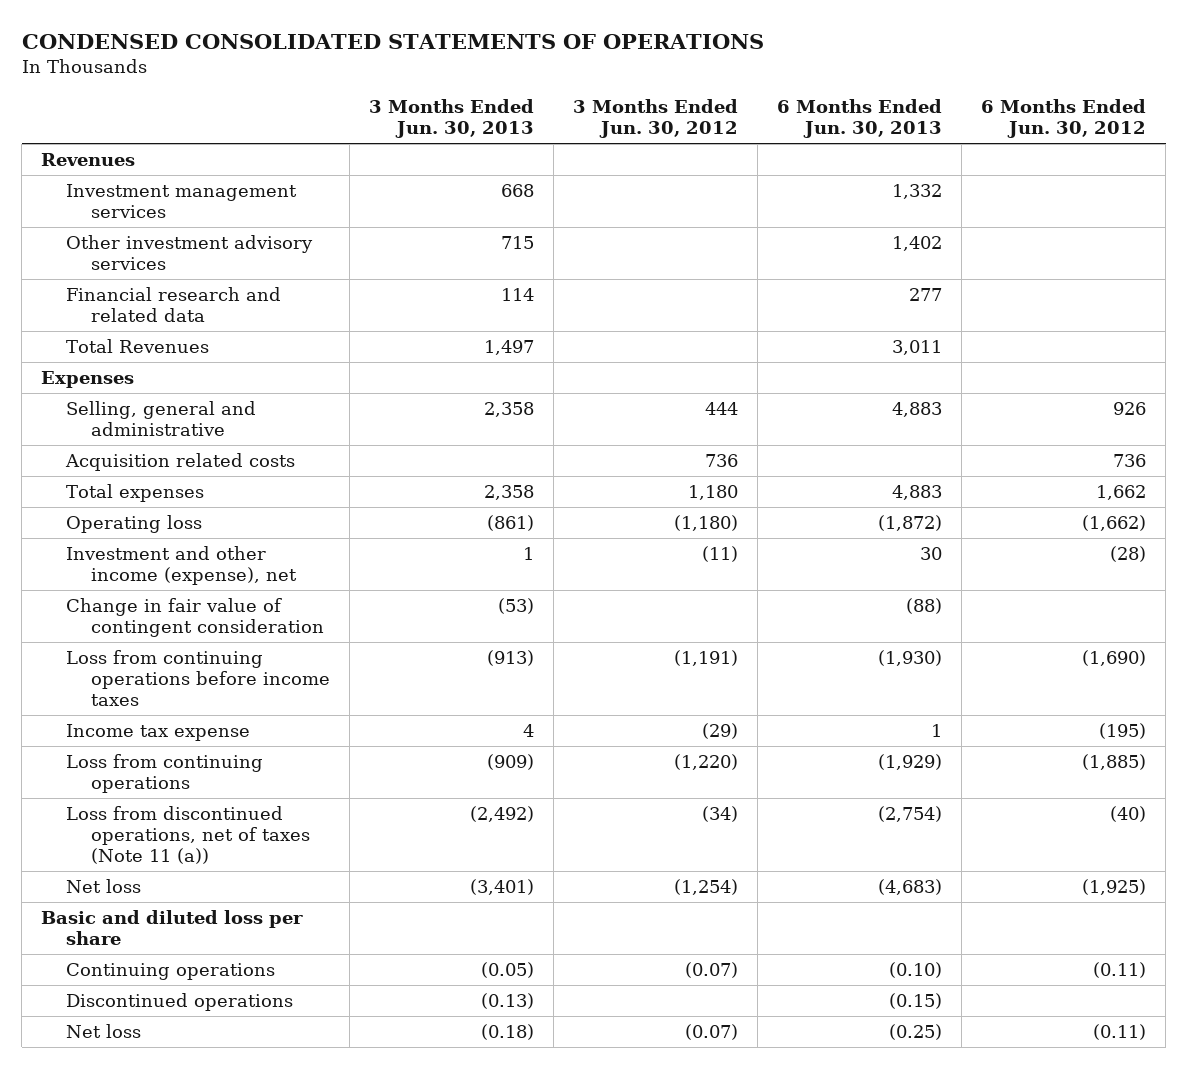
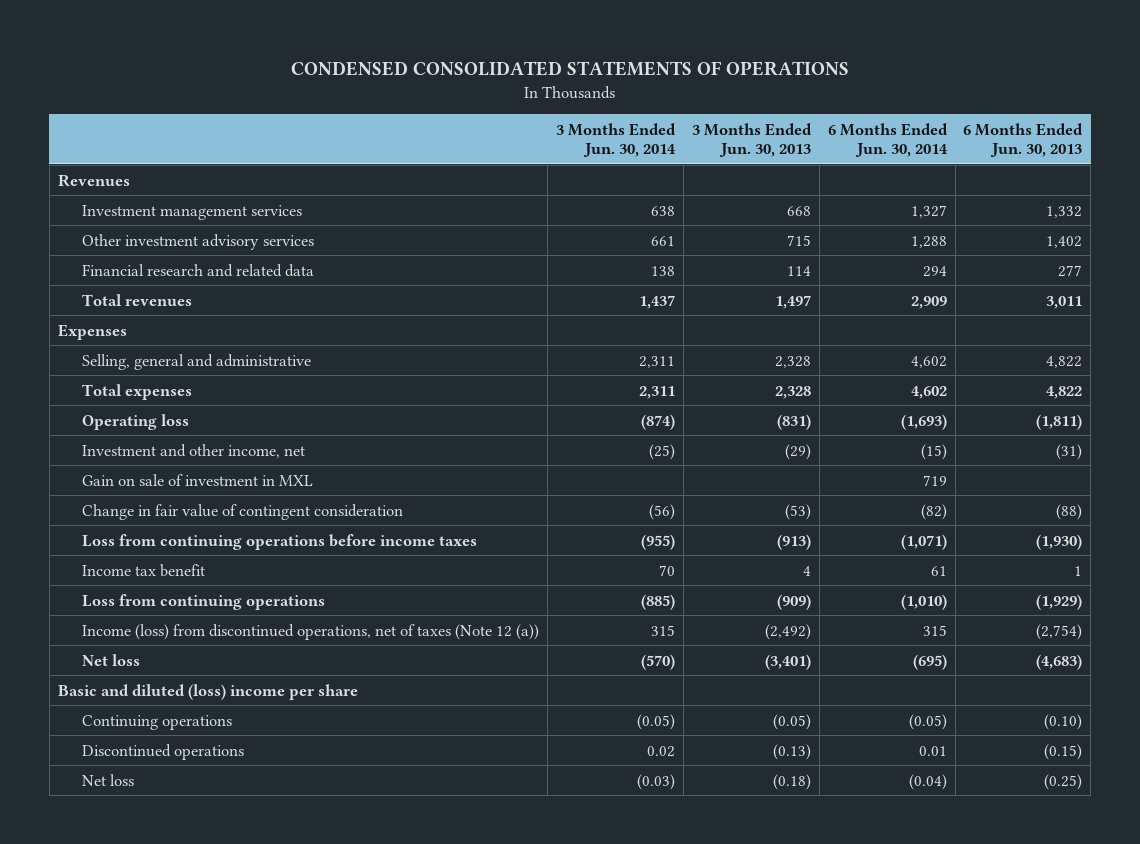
- | 3 Months Ended Jun. 30, 2013 | 3 Months Ended Jun. 30, 2012 | 6 Months Ended Jun. 30, 2013 | 6 Months Ended Jun. 30, 2012
+ | 3 Months Ended Jun. 30, 2014 | 3 Months Ended Jun. 30, 2013 | 6 Months Ended Jun. 30, 2014 | 6 Months Ended Jun. 30, 2013
- Total Revenues | 1,497 | | 3,011 |
+ Total revenues | 1,437 | 1,497 | 2,909 | 3,011
- Selling, general and administrative | 2,358 | 444 | 4,883 | 926
- Acquisition related costs | | 736 | | 736
- Total expenses | 2,358 | 1,180 | 4,883 | 1,662
- Operating loss | (861) | (1,180) | (1,872) | (1,662)
- Investment and other income (expense), net | 1 | (11) | 30 | (28)
+ Selling, general and administrative | 2,311 | 2,328 | 4,602 | 4,822
+ Total expenses | 2,311 | 2,328 | 4,602 | 4,822
+ Operating loss | (874) | (831) | (1,693) | (1,811)
+ Investment and other income, net | (25) | (29) | (15) | (31)
+ Gain on sale of investment in MXL | | | 719 |
- Income tax expense | 4 | (29) | 1 | (195)
+ Income tax benefit | 70 | 4 | 61 | 1
- Loss from discontinued operations, net of taxes (Note 11 (a)) | (2,492) | (34) | (2,754) | (40)
+ Income (loss) from discontinued operations, net of taxes (Note 12 (a)) | 315 | (2,492) | 315 | (2,754)
- Basic and diluted loss per share
+ Basic and diluted (loss) income per share

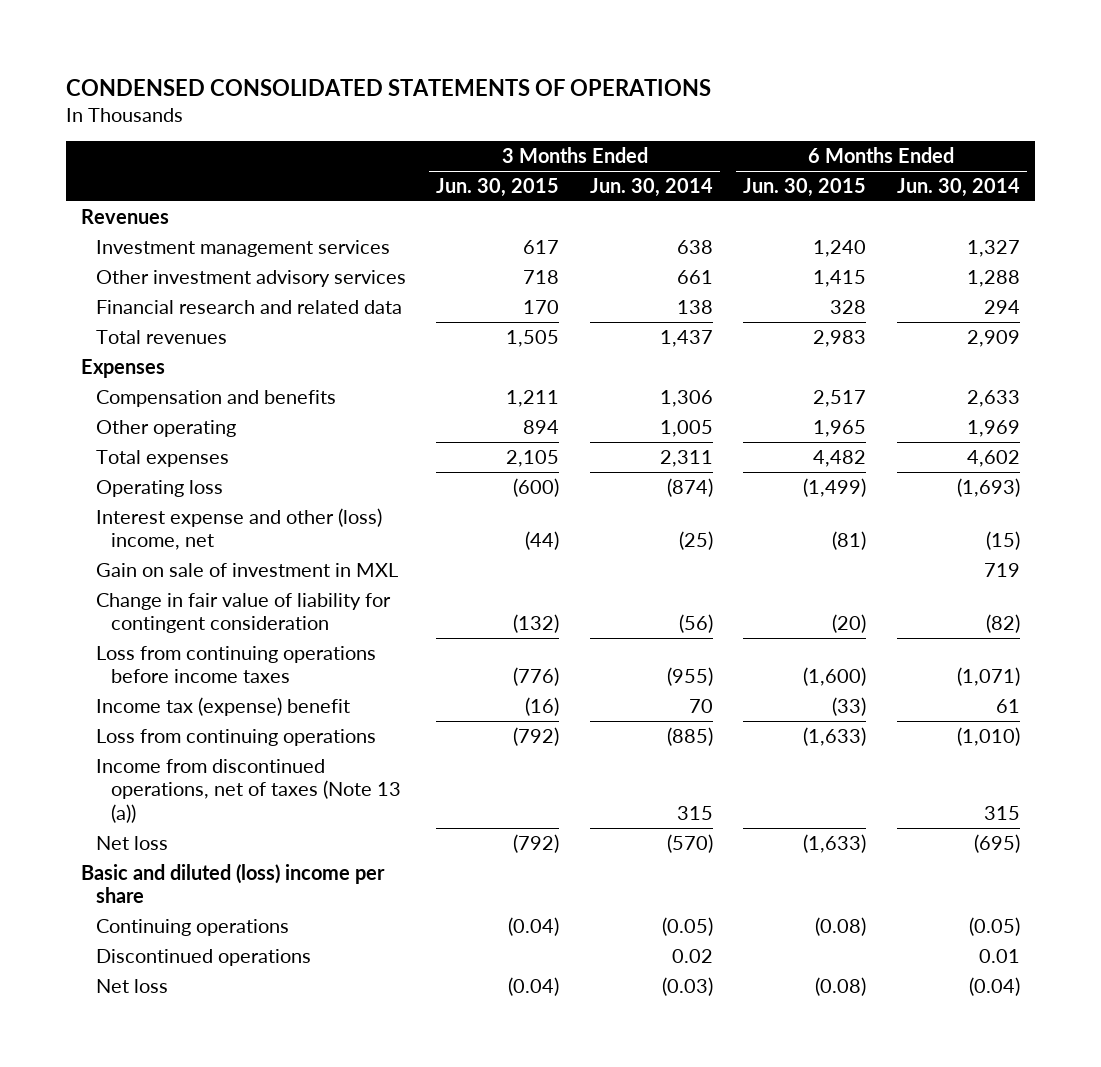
- | 3 Months Ended Jun. 30, 2014 | 3 Months Ended Jun. 30, 2013 | 6 Months Ended Jun. 30, 2014 | 6 Months Ended Jun. 30, 2013
+ | 3 Months Ended Jun. 30, 2015 | 3 Months Ended Jun. 30, 2014 | 6 Months Ended Jun. 30, 2015 | 6 Months Ended Jun. 30, 2014
- Selling, general and administrative | 2,311 | 2,328 | 4,602 | 4,822
+ Compensation and benefits | 1,211 | 1,306 | 2,517 | 2,633
+ Other operating | 894 | 1,005 | 1,965 | 1,969
- Investment and other income, net | (25) | (29) | (15) | (31)
+ Interest expense and other (loss) income, net | (44) | (25) | (81) | (15)
- Change in fair value of contingent consideration | (56) | (53) | (82) | (88)
+ Change in fair value of liability for contingent consideration | (132) | (56) | (20) | (82)
- Income tax benefit | 70 | 4 | 61 | 1
+ Income tax (expense) benefit | (16) | 70 | (33) | 61
- Income (loss) from discontinued operations, net of taxes (Note 12 (a)) | 315 | (2,492) | 315 | (2,754)
+ Income from discontinued operations, net of taxes (Note 13 (a)) | | 315 | | 315

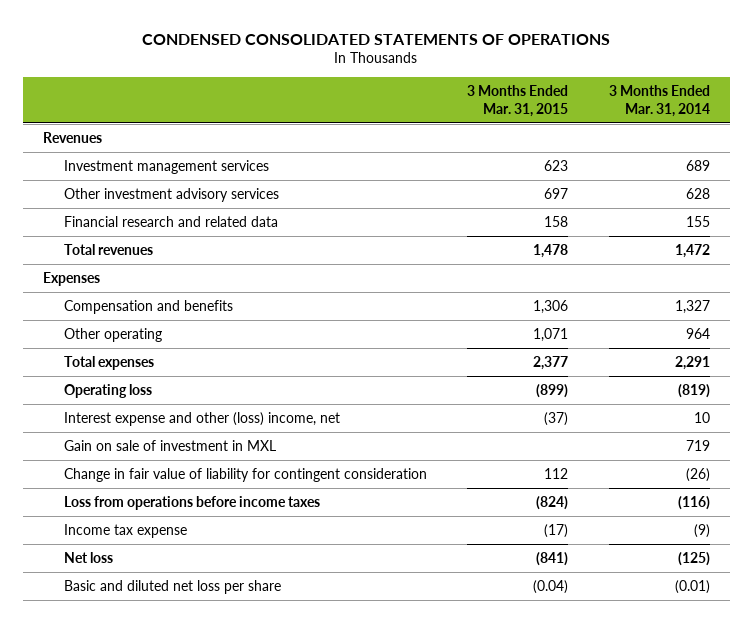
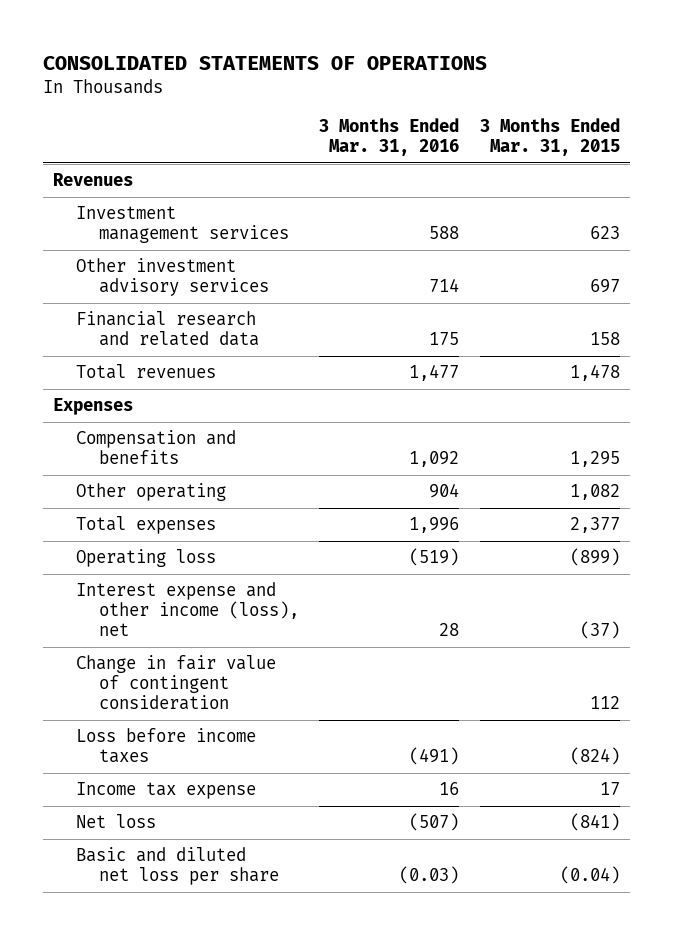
- CONDENSED CONSOLIDATED STATEMENTS OF OPERATIONS
+ CONSOLIDATED STATEMENTS OF OPERATIONS
- | 3 Months Ended Mar. 31, 2015 | 3 Months Ended Mar. 31, 2014
+ | 3 Months Ended Mar. 31, 2016 | 3 Months Ended Mar. 31, 2015
- Compensation and benefits | 1,306 | 1,327
- Other operating | 1,071 | 964
+ Compensation and benefits | 1,092 | 1,295
+ Other operating | 904 | 1,082
- Interest expense and other (loss) income, net | (37) | 10
- Gain on sale of investment in MXL | | 719
- Change in fair value of liability for contingent consideration | 112 | (26)
- Loss from operations before income taxes | (824) | (116)
- Income tax expense | (17) | (9)
+ Interest expense and other income (loss), net | 28 | (37)
+ Change in fair value of contingent consideration | | 112
+ Loss before income taxes | (491) | (824)
+ Income tax expense | 16 | 17

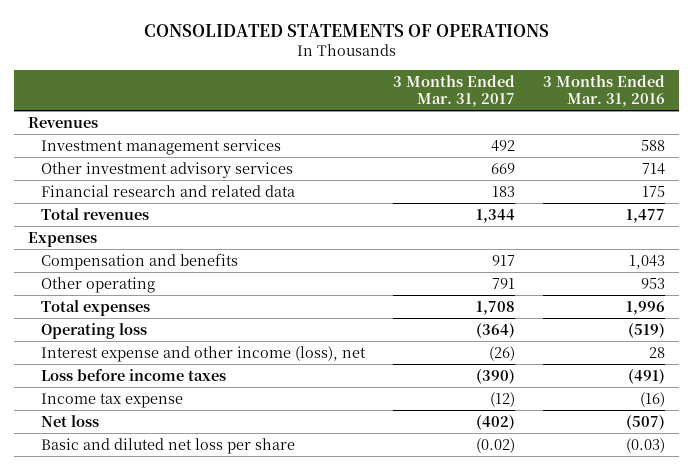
- | 3 Months Ended Mar. 31, 2016 | 3 Months Ended Mar. 31, 2015
+ | 3 Months Ended Mar. 31, 2017 | 3 Months Ended Mar. 31, 2016
- Compensation and benefits | 1,092 | 1,295
- Other operating | 904 | 1,082
+ Compensation and benefits | 917 | 1,043
+ Other operating | 791 | 953
- Change in fair value of contingent consideration | | 112
- Income tax expense | 16 | 17
+ Income tax expense | (12) | (16)

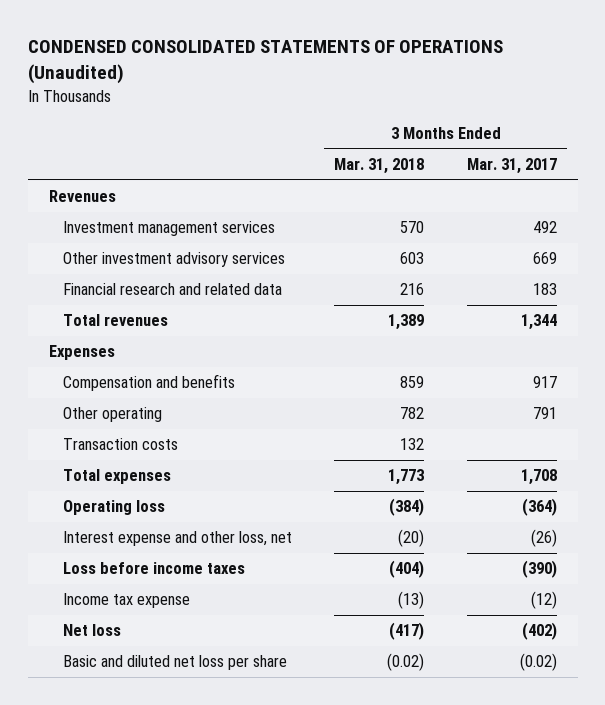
- CONSOLIDATED STATEMENTS OF OPERATIONS
+ CONDENSED CONSOLIDATED STATEMENTS OF OPERATIONS (Unaudited)
- | 3 Months Ended Mar. 31, 2017 | 3 Months Ended Mar. 31, 2016
+ | 3 Months Ended Mar. 31, 2018 | 3 Months Ended Mar. 31, 2017
+ Transaction costs | 132 |
- Interest expense and other income (loss), net | (26) | 28
+ Interest expense and other loss, net | (20) | (26)

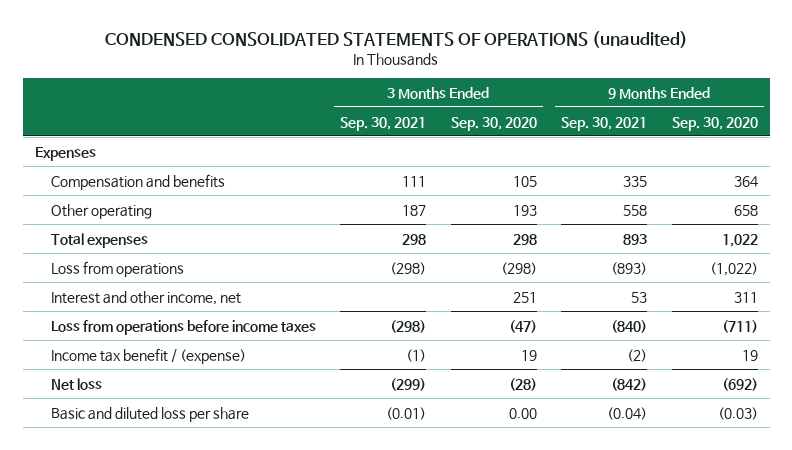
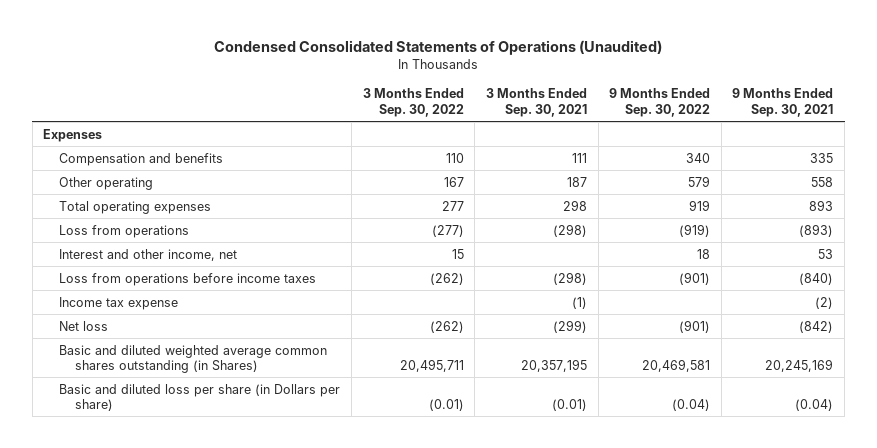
- CONDENSED CONSOLIDATED STATEMENTS OF OPERATIONS (unaudited)
+ Condensed Consolidated Statements of Operations (Unaudited)
- | 3 Months Ended Sep. 30, 2021 | 3 Months Ended Sep. 30, 2020 | 9 Months Ended Sep. 30, 2021 | 9 Months Ended Sep. 30, 2020
+ | 3 Months Ended Sep. 30, 2022 | 3 Months Ended Sep. 30, 2021 | 9 Months Ended Sep. 30, 2022 | 9 Months Ended Sep. 30, 2021
- Total expenses | 298 | 298 | 893 | 1,022
+ Total operating expenses | 277 | 298 | 919 | 893
- Income tax benefit / (expense) | (1) | 19 | (2) | 19
+ Income tax expense | | (1) | | (2)
- Basic and diluted loss per share | (0.01) | 0.00 | (0.04) | (0.03)
+ Basic and diluted weighted average common shares outstanding (in Shares) | 20,495,711 | 20,357,195 | 20,469,581 | 20,245,169
+ Basic and diluted loss per share (in Dollars per share) | (0.01) | (0.01) | (0.04) | (0.04)

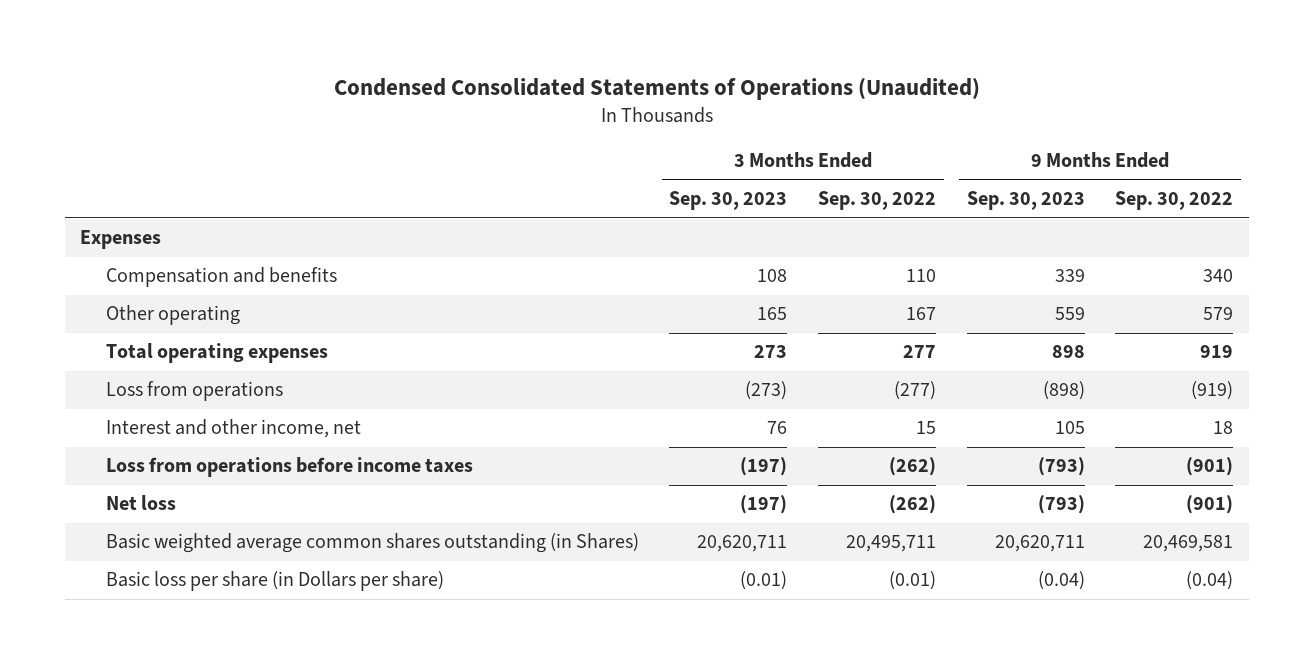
- | 3 Months Ended Sep. 30, 2022 | 3 Months Ended Sep. 30, 2021 | 9 Months Ended Sep. 30, 2022 | 9 Months Ended Sep. 30, 2021
+ | 3 Months Ended Sep. 30, 2023 | 3 Months Ended Sep. 30, 2022 | 9 Months Ended Sep. 30, 2023 | 9 Months Ended Sep. 30, 2022
- Income tax expense | | (1) | | (2)
- Basic and diluted weighted average common shares outstanding (in Shares) | 20,495,711 | 20,357,195 | 20,469,581 | 20,245,169
- Basic and diluted loss per share (in Dollars per share) | (0.01) | (0.01) | (0.04) | (0.04)
+ Basic weighted average common shares outstanding (in Shares) | 20,620,711 | 20,495,711 | 20,620,711 | 20,469,581
+ Basic loss per share (in Dollars per share) | (0.01) | (0.01) | (0.04) | (0.04)

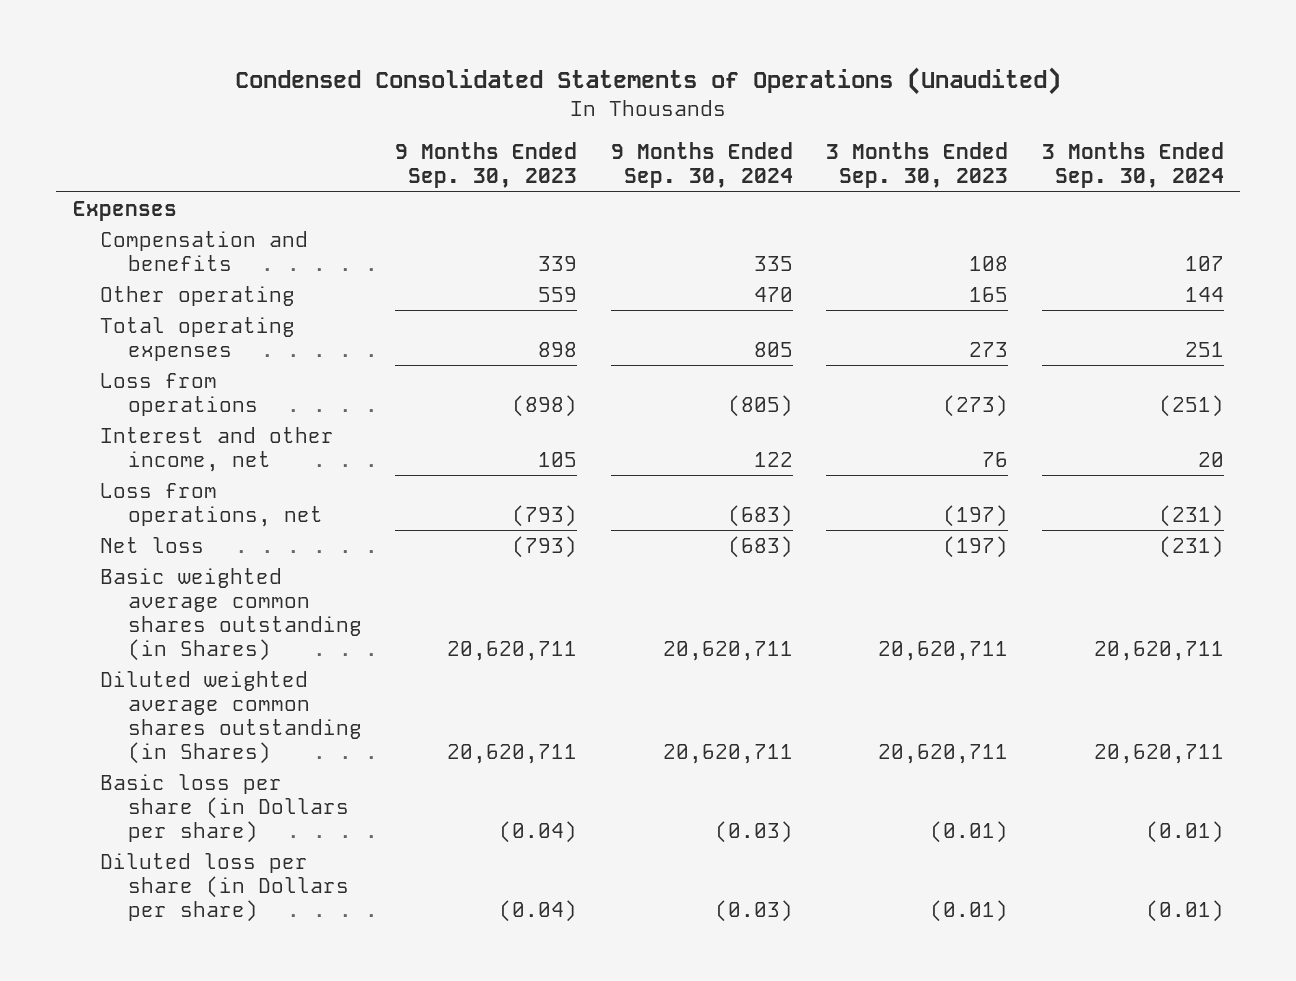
- | 3 Months Ended Sep. 30, 2023 | 3 Months Ended Sep. 30, 2022 | 9 Months Ended Sep. 30, 2023 | 9 Months Ended Sep. 30, 2022
+ | 9 Months Ended Sep. 30, 2023 | 9 Months Ended Sep. 30, 2024 | 3 Months Ended Sep. 30, 2023 | 3 Months Ended Sep. 30, 2024
- Loss from operations before income taxes | (197) | (262) | (793) | (901)
+ Loss from operations, net | (793) | (683) | (197) | (231)
+ Diluted weighted average common shares outstanding (in Shares) | 20,620,711 | 20,620,711 | 20,620,711 | 20,620,711
+ Diluted loss per share (in Dollars per share) | (0.04) | (0.03) | (0.01) | (0.01)

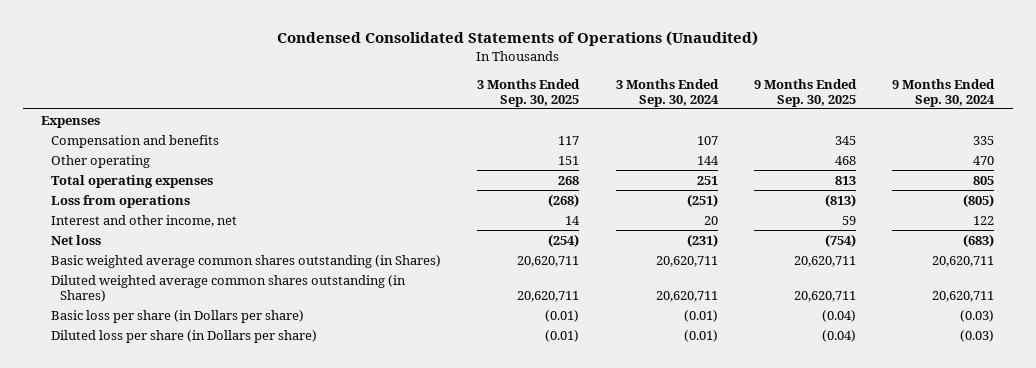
- | 9 Months Ended Sep. 30, 2023 | 9 Months Ended Sep. 30, 2024 | 3 Months Ended Sep. 30, 2023 | 3 Months Ended Sep. 30, 2024
+ | 3 Months Ended Sep. 30, 2025 | 3 Months Ended Sep. 30, 2024 | 9 Months Ended Sep. 30, 2025 | 9 Months Ended Sep. 30, 2024
- Loss from operations, net | (793) | (683) | (197) | (231)

